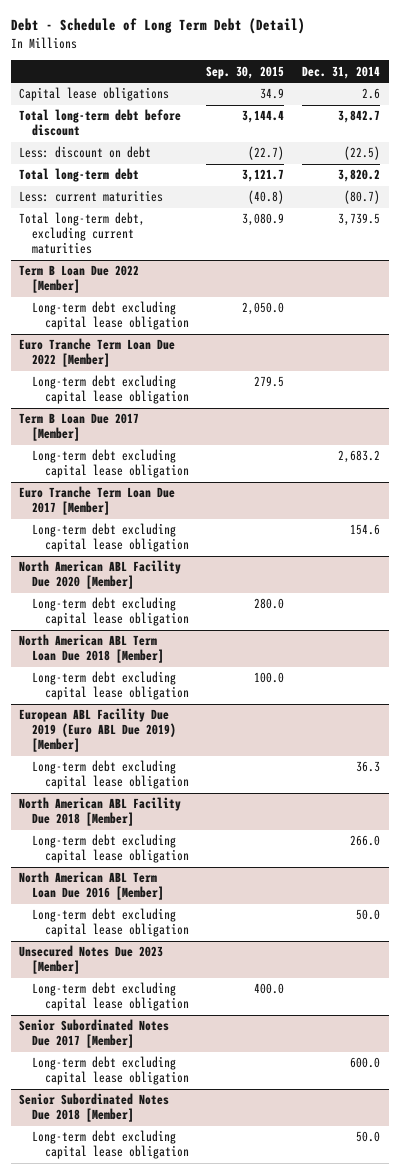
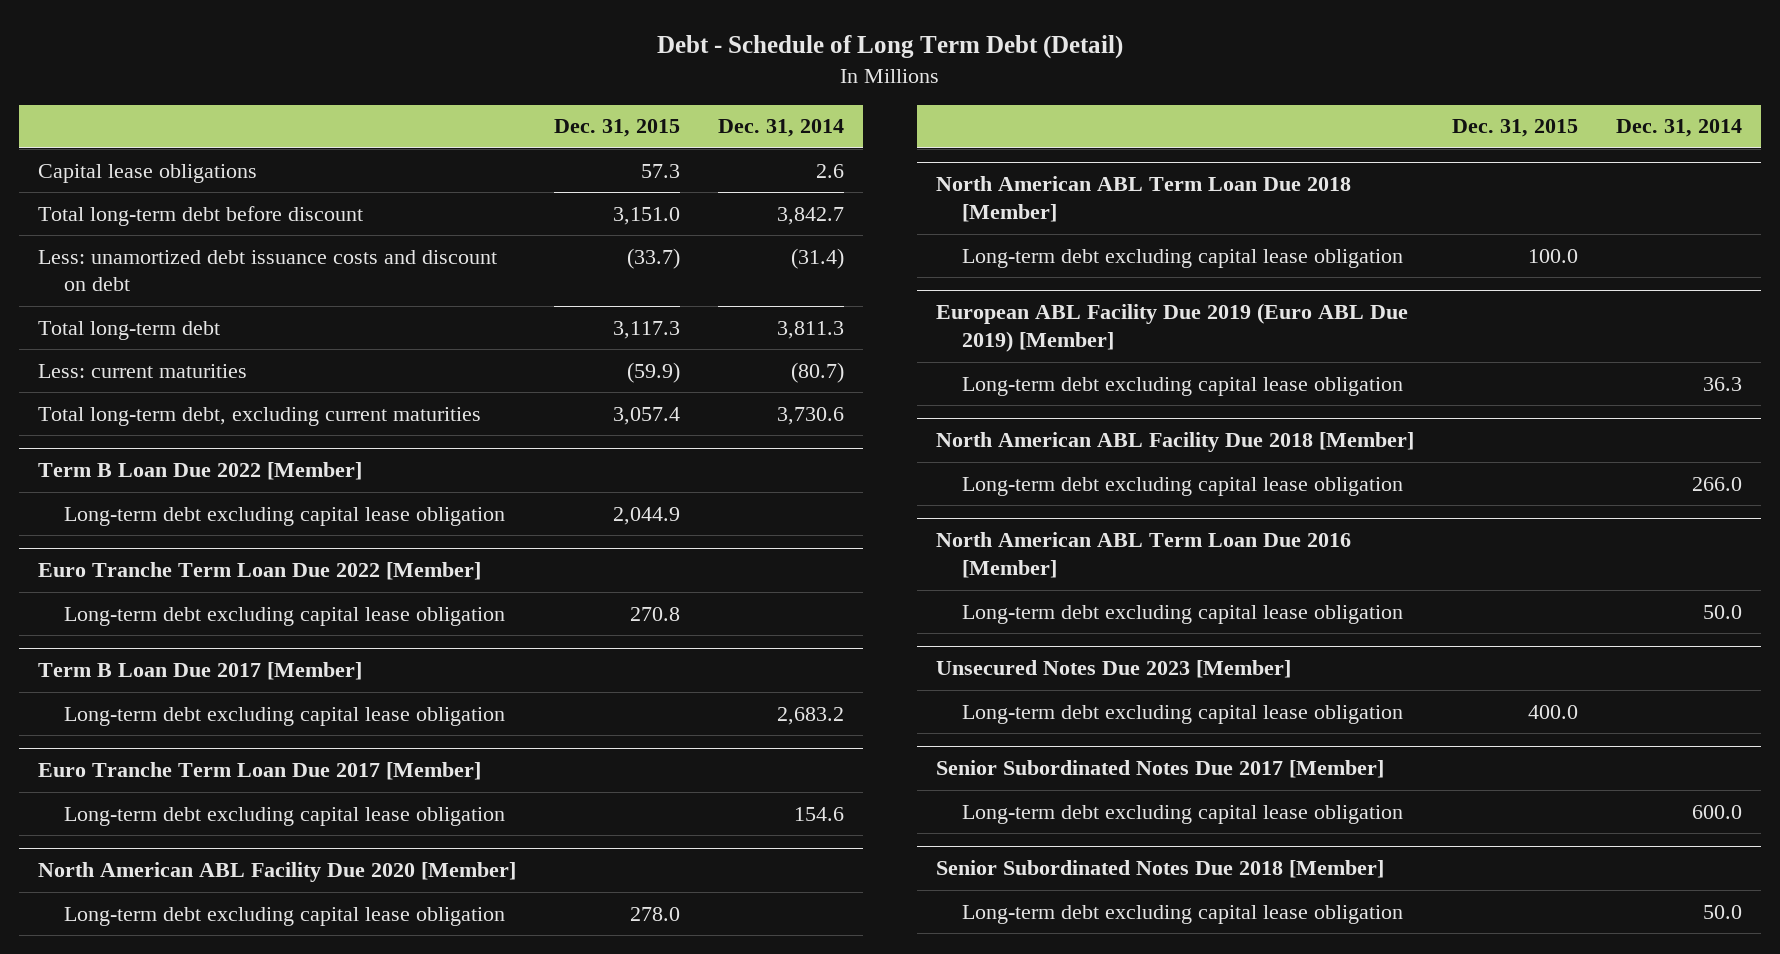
- | Sep. 30, 2015 | Dec. 31, 2014
+ | Dec. 31, 2015 | Dec. 31, 2014
- Less: discount on debt | (22.7) | (22.5)
- Total long-term debt | 3,121.7 | 3,820.2
+ Less: unamortized debt issuance costs and discount on debt | (33.7) | (31.4)
+ Total long-term debt | 3,117.3 | 3,811.3
- Total long-term debt, excluding current maturities | 3,080.9 | 3,739.5
+ Total long-term debt, excluding current maturities | 3,057.4 | 3,730.6

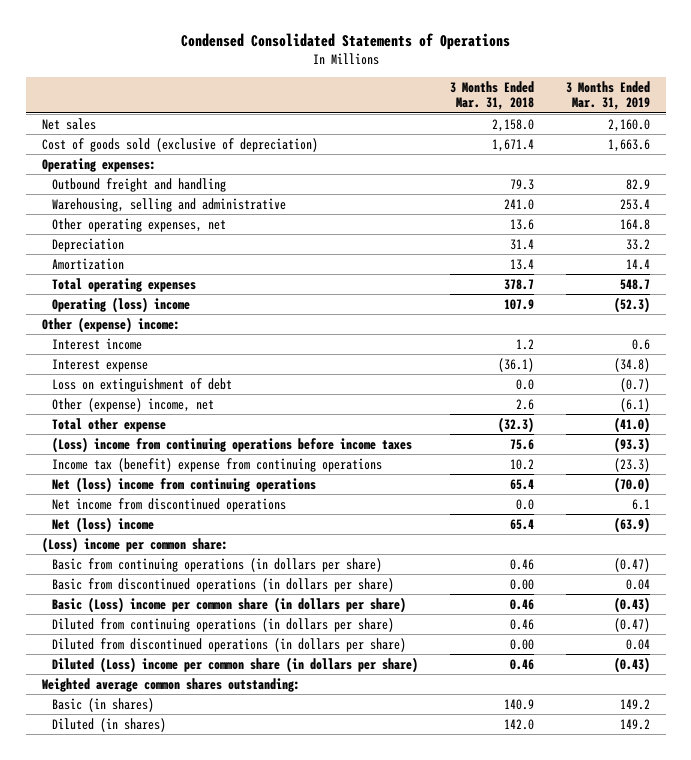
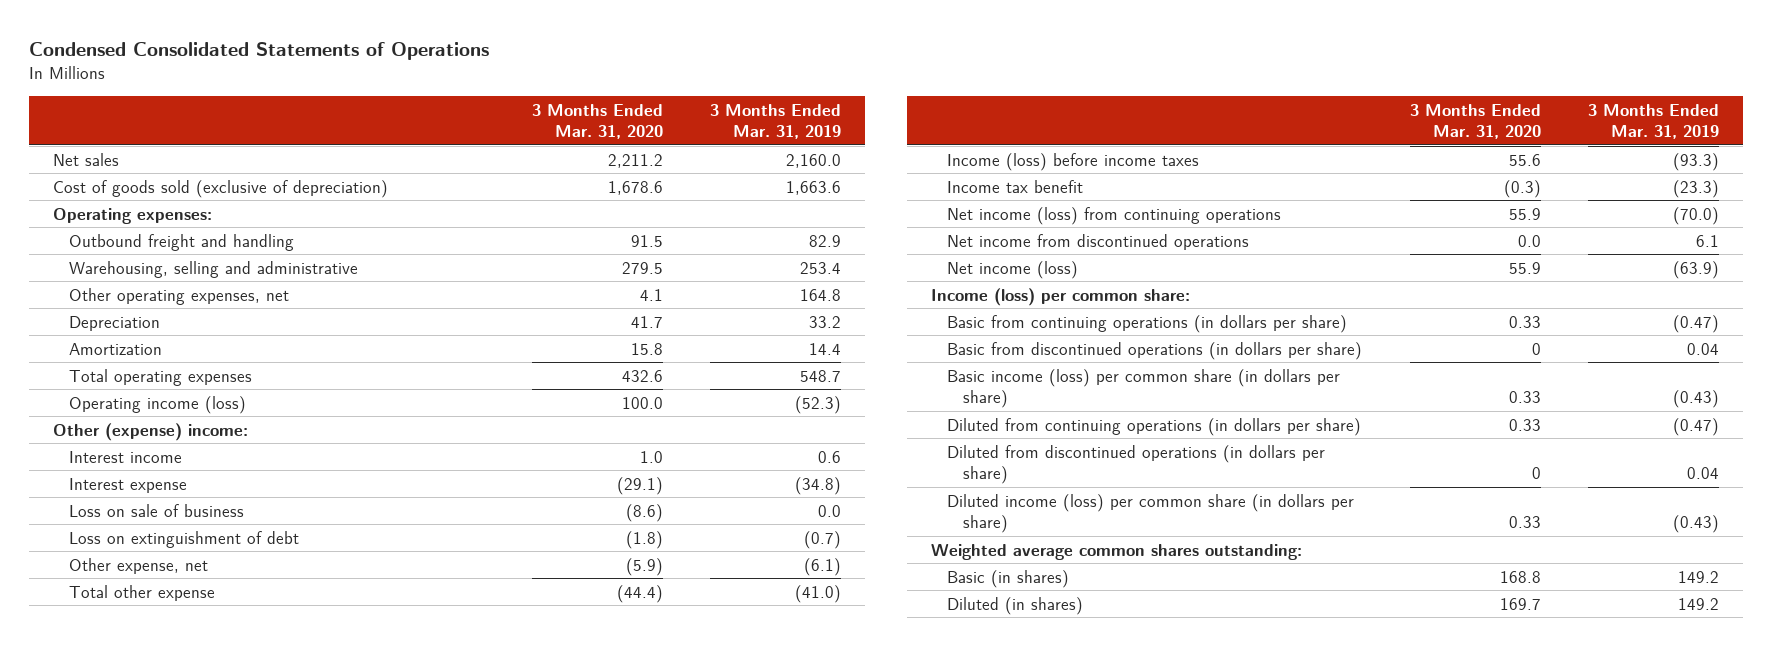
- | 3 Months Ended Mar. 31, 2018 | 3 Months Ended Mar. 31, 2019
+ | 3 Months Ended Mar. 31, 2020 | 3 Months Ended Mar. 31, 2019
- Operating (loss) income | 107.9 | (52.3)
+ Operating income (loss) | 100.0 | (52.3)
+ Loss on sale of business | (8.6) | 0.0
- Other (expense) income, net | 2.6 | (6.1)
+ Other expense, net | (5.9) | (6.1)
- (Loss) income from continuing operations before income taxes | 75.6 | (93.3)
- Income tax (benefit) expense from continuing operations | 10.2 | (23.3)
- Net (loss) income from continuing operations | 65.4 | (70.0)
+ Income (loss) before income taxes | 55.6 | (93.3)
+ Income tax benefit | (0.3) | (23.3)
+ Net income (loss) from continuing operations | 55.9 | (70.0)
- Net (loss) income | 65.4 | (63.9)
- (Loss) income per common share:
+ Net income (loss) | 55.9 | (63.9)
+ Income (loss) per common share:
- Basic (Loss) income per common share (in dollars per share) | 0.46 | (0.43)
+ Basic income (loss) per common share (in dollars per share) | 0.33 | (0.43)
- Diluted (Loss) income per common share (in dollars per share) | 0.46 | (0.43)
+ Diluted income (loss) per common share (in dollars per share) | 0.33 | (0.43)

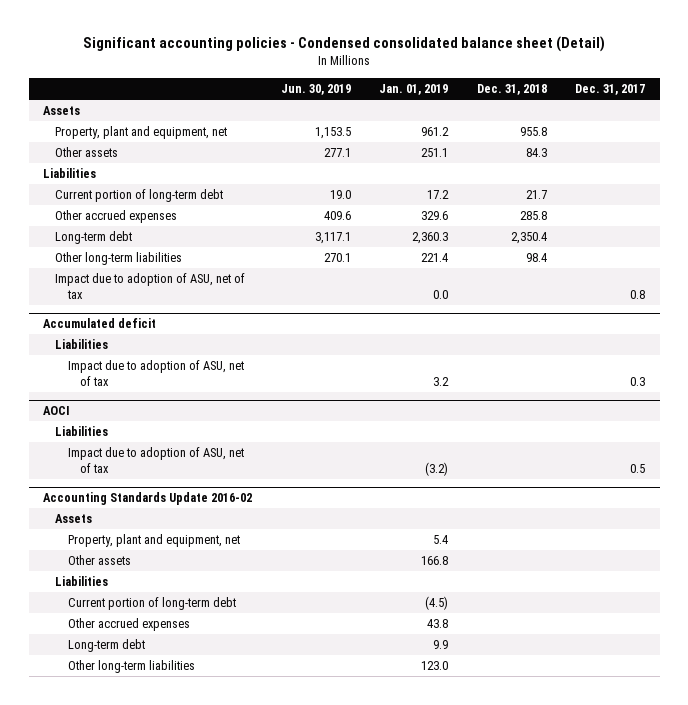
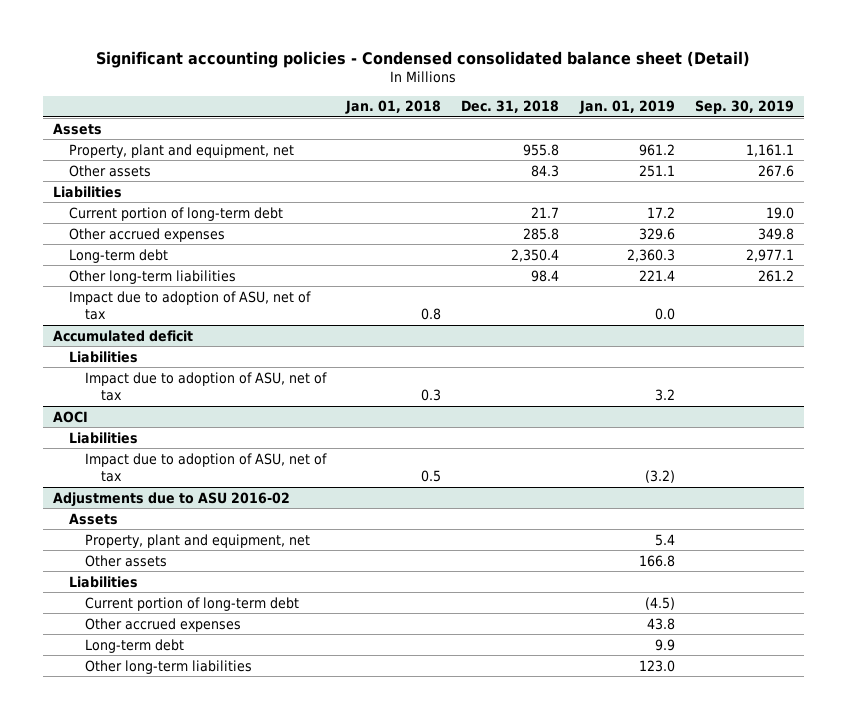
- | Jun. 30, 2019 | Jan. 01, 2019 | Dec. 31, 2018 | Dec. 31, 2017
+ | Jan. 01, 2018 | Dec. 31, 2018 | Jan. 01, 2019 | Sep. 30, 2019
- Accounting Standards Update 2016-02
+ Adjustments due to ASU 2016-02

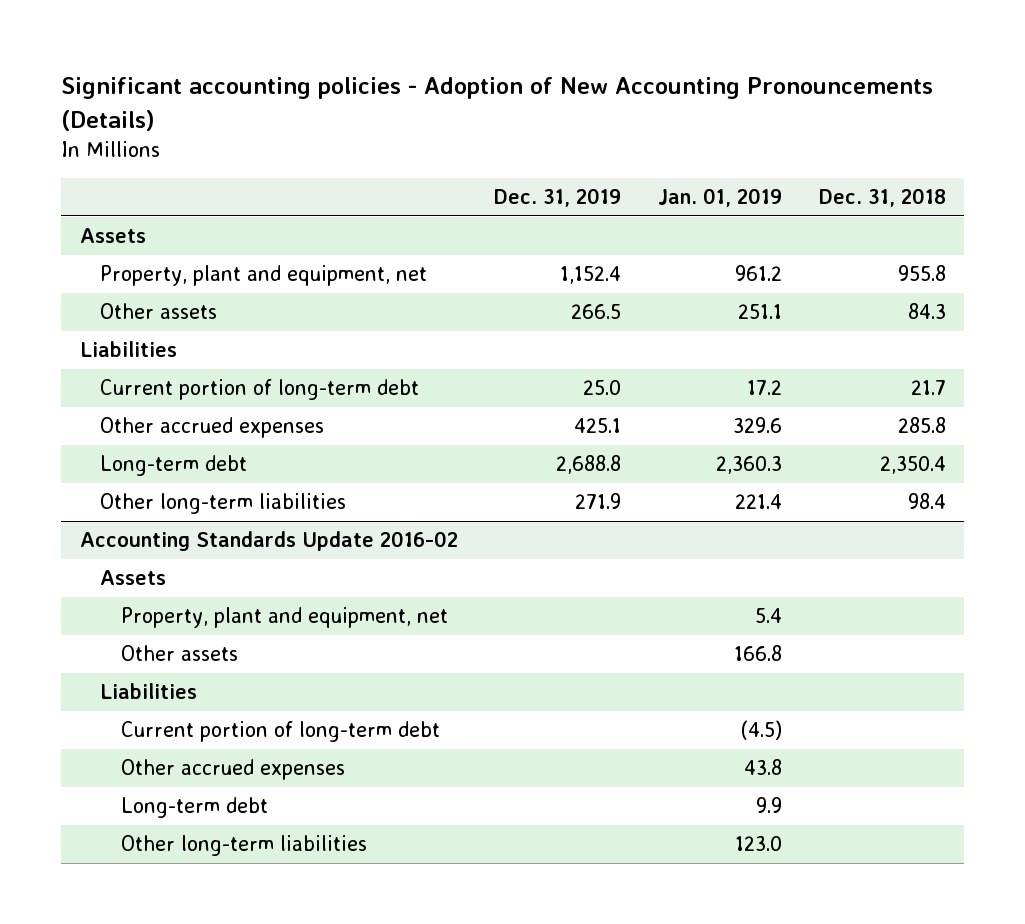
- Significant accounting policies - Condensed consolidated balance sheet (Detail)
+ Significant accounting policies - Adoption of New Accounting Pronouncements (Details)
- | Jan. 01, 2018 | Dec. 31, 2018 | Jan. 01, 2019 | Sep. 30, 2019
+ | Dec. 31, 2019 | Jan. 01, 2019 | Dec. 31, 2018
- Impact due to adoption of ASU, net of tax | 0.8 | | 0.0 |
- Accumulated deficit
- Liabilities
- Impact due to adoption of ASU, net of tax | 0.3 | | 3.2 |
- AOCI
- Liabilities
- Impact due to adoption of ASU, net of tax | 0.5 | | (3.2) |
- Adjustments due to ASU 2016-02
+ Accounting Standards Update 2016-02

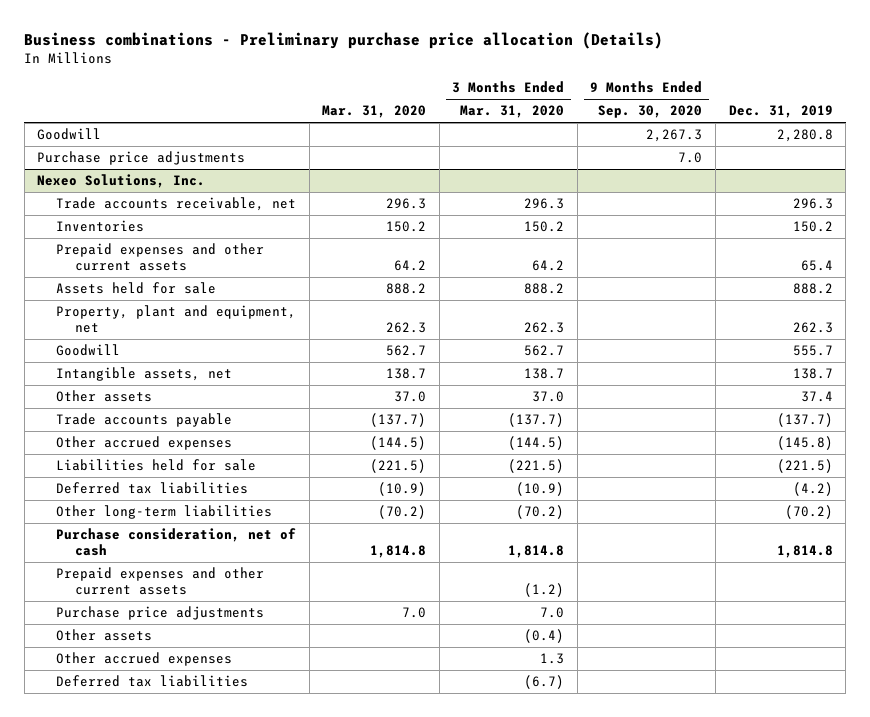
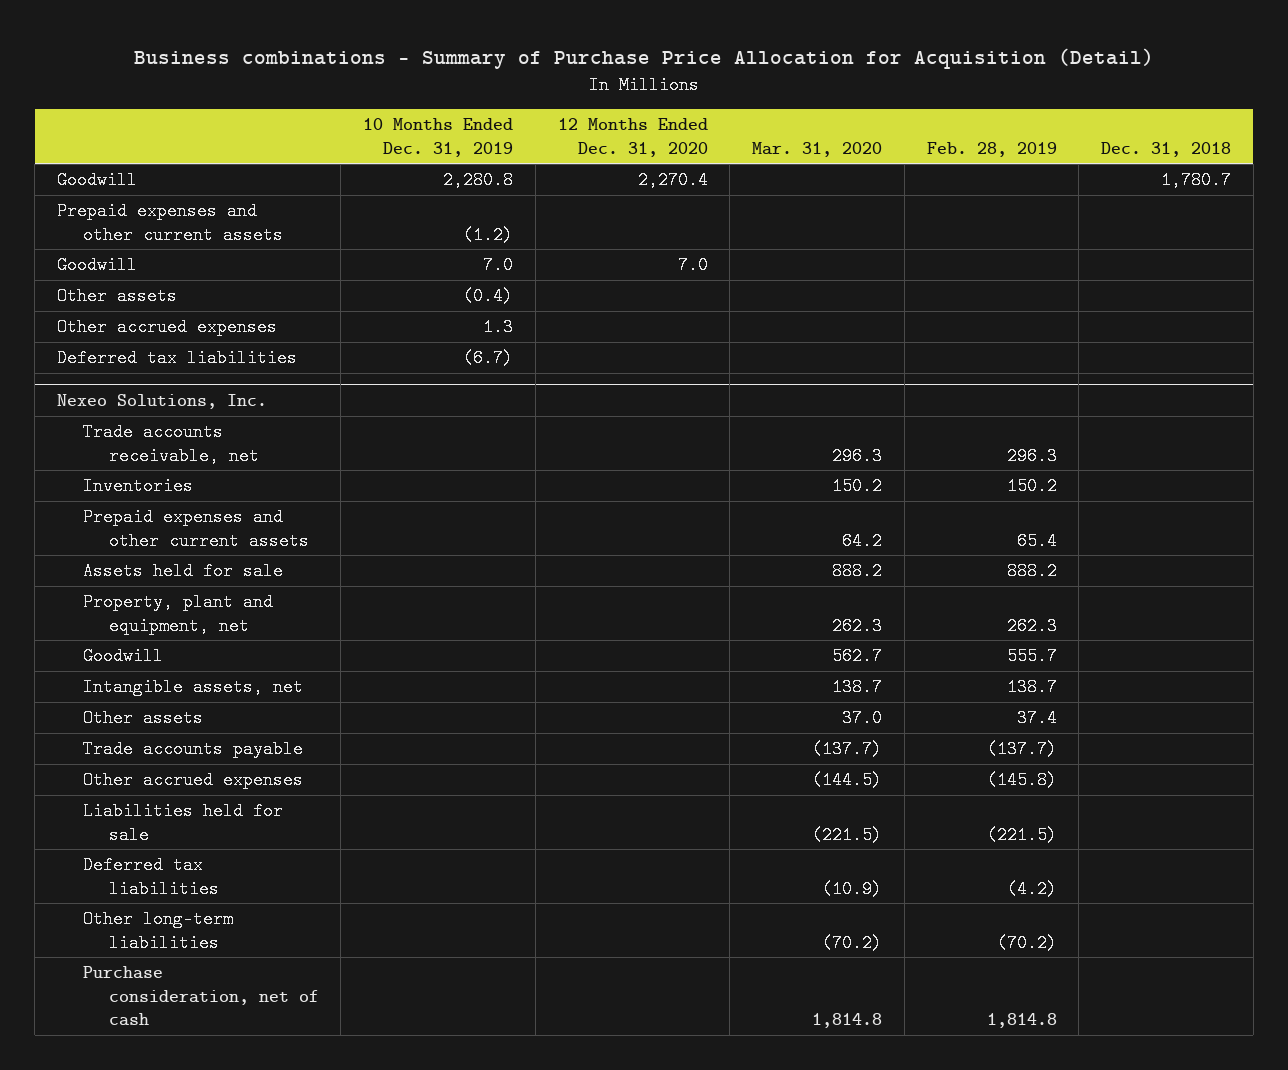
- Business combinations - Preliminary purchase price allocation (Details)
+ Business combinations - Summary of Purchase Price Allocation for Acquisition (Detail)
- | Mar. 31, 2020 | 3 Months Ended Mar. 31, 2020 | 9 Months Ended Sep. 30, 2020 | Dec. 31, 2019
+ | 10 Months Ended Dec. 31, 2019 | 12 Months Ended Dec. 31, 2020 | Mar. 31, 2020 | Feb. 28, 2019 | Dec. 31, 2018
- Purchase price adjustments | | | 7.0 |
+ Prepaid expenses and other current assets | (1.2) | | | |
+ Goodwill | 7.0 | 7.0 | | |
+ Other assets | (0.4) | | | |
+ Other accrued expenses | 1.3 | | | |
+ Deferred tax liabilities | (6.7) | | | |
@ Nexeo Solutions, Inc.
- Prepaid expenses and other current assets | | (1.2) | |
- Purchase price adjustments | 7.0 | 7.0 | |
- Other assets | | (0.4) | |
- Other accrued expenses | | 1.3 | |
- Deferred tax liabilities | | (6.7) | |

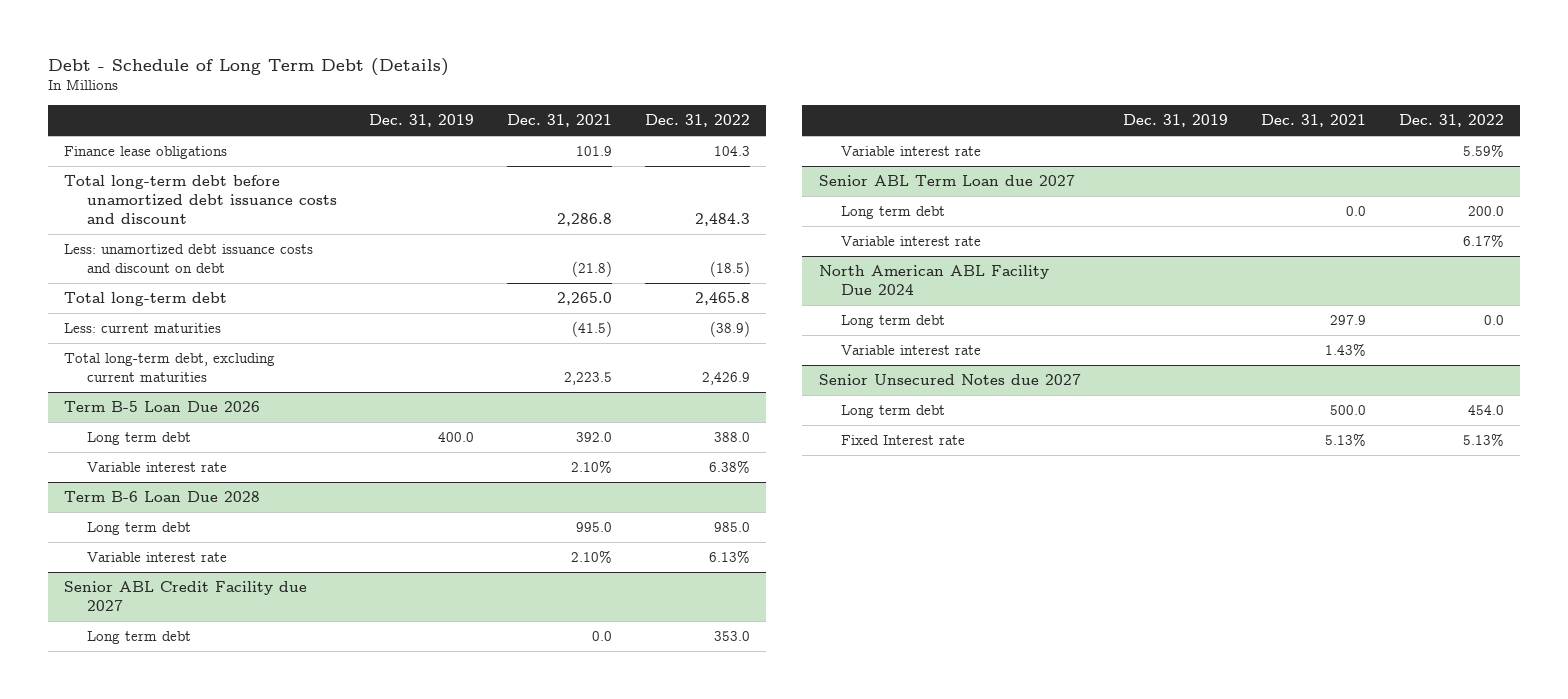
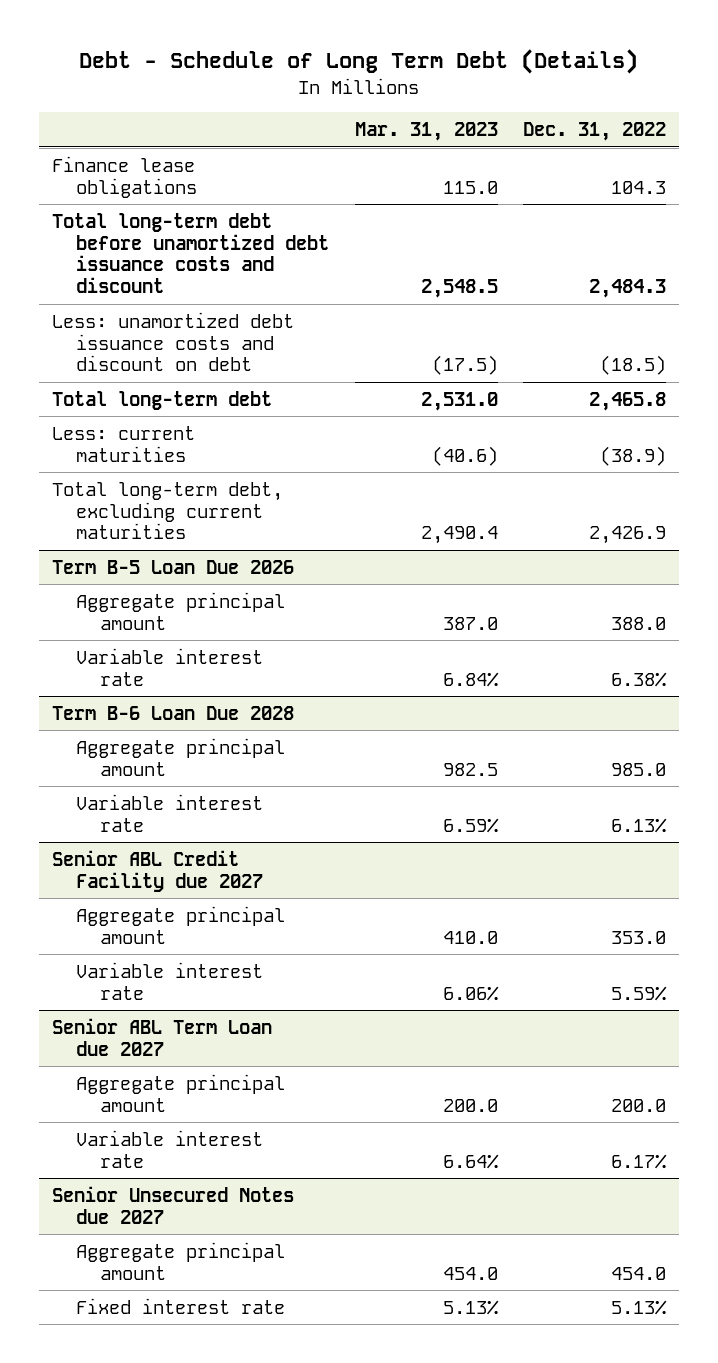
- | Dec. 31, 2019 | Dec. 31, 2021 | Dec. 31, 2022
+ | Mar. 31, 2023 | Dec. 31, 2022
@ Term B-5 Loan Due 2026
- Long term debt | 400.0 | 392.0 | 388.0
+ Aggregate principal amount | 387.0 | 388.0
@ Term B-6 Loan Due 2028
- Long term debt | | 995.0 | 985.0
+ Aggregate principal amount | 982.5 | 985.0
@ Senior ABL Credit Facility due 2027
- Long term debt | | 0.0 | 353.0
+ Aggregate principal amount | 410.0 | 353.0
@ Senior ABL Term Loan due 2027
- Long term debt | | 0.0 | 200.0
+ Aggregate principal amount | 200.0 | 200.0
- North American ABL Facility Due 2024
- Long term debt | | 297.9 | 0.0
- Variable interest rate | | 1.43% |
@ Senior Unsecured Notes due 2027
- Long term debt | | 500.0 | 454.0
- Fixed Interest rate | | 5.13% | 5.13%
+ Aggregate principal amount | 454.0 | 454.0
+ Fixed interest rate | 5.13% | 5.13%

